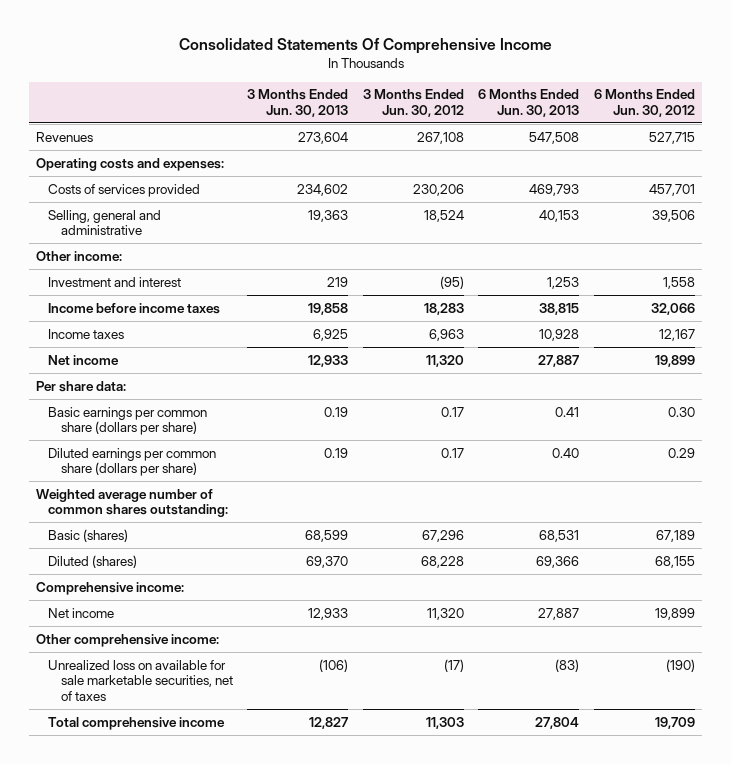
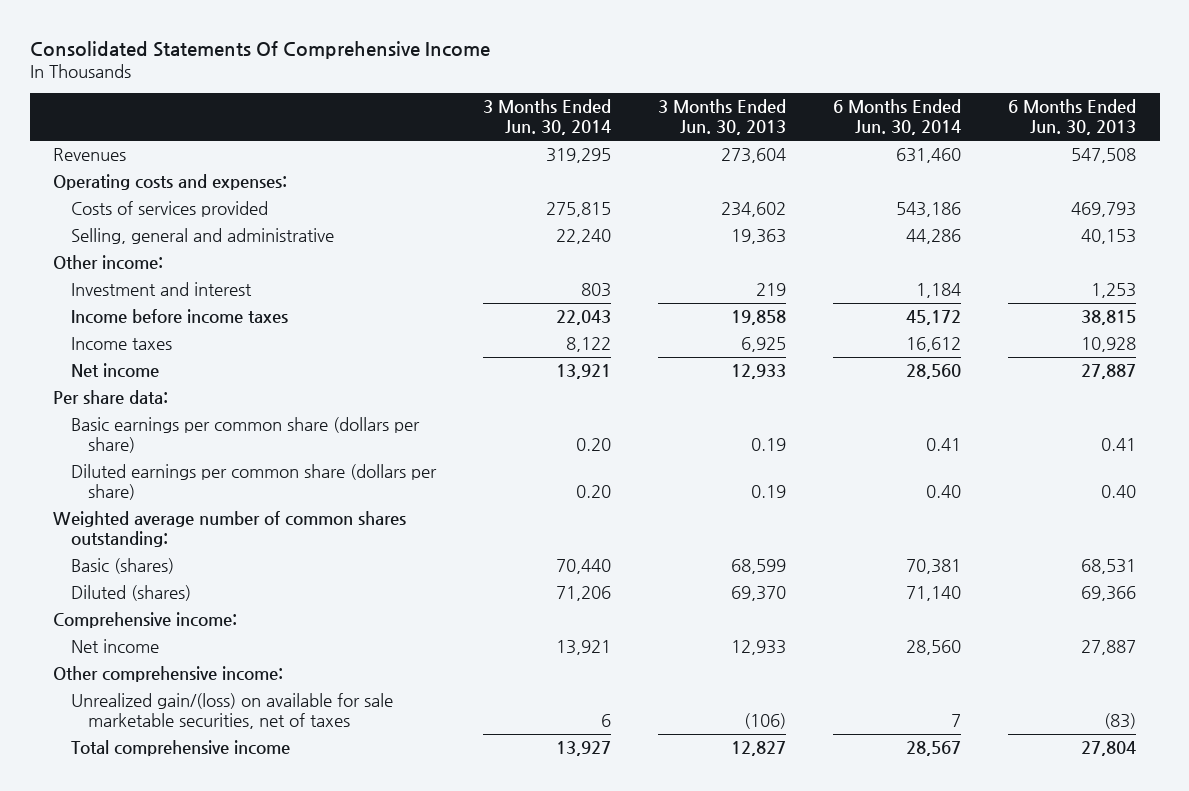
- | 3 Months Ended Jun. 30, 2013 | 3 Months Ended Jun. 30, 2012 | 6 Months Ended Jun. 30, 2013 | 6 Months Ended Jun. 30, 2012
+ | 3 Months Ended Jun. 30, 2014 | 3 Months Ended Jun. 30, 2013 | 6 Months Ended Jun. 30, 2014 | 6 Months Ended Jun. 30, 2013
- Unrealized loss on available for sale marketable securities, net of taxes | (106) | (17) | (83) | (190)
+ Unrealized gain/(loss) on available for sale marketable securities, net of taxes | 6 | (106) | 7 | (83)

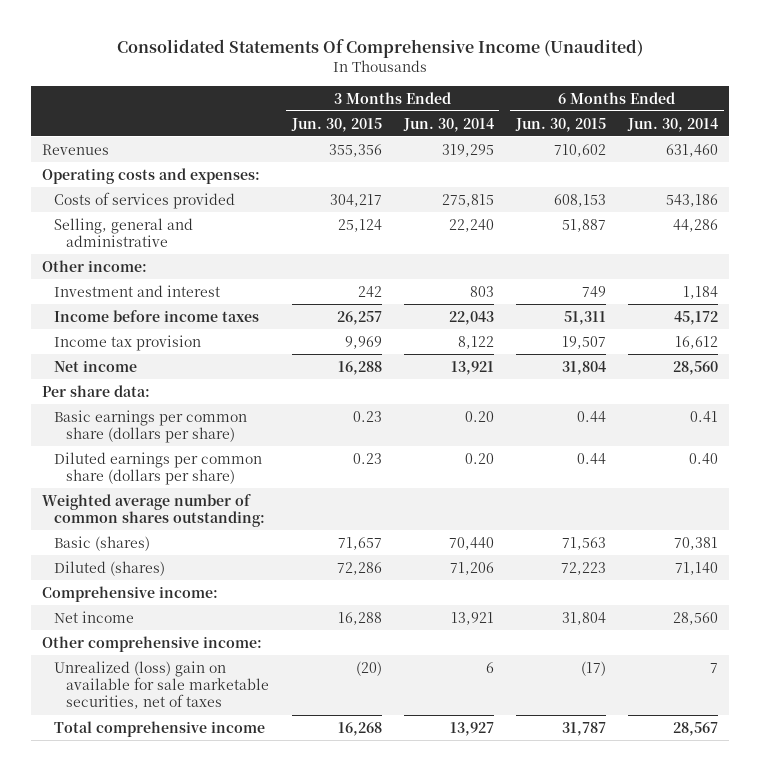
- Consolidated Statements Of Comprehensive Income
+ Consolidated Statements Of Comprehensive Income (Unaudited)
- | 3 Months Ended Jun. 30, 2014 | 3 Months Ended Jun. 30, 2013 | 6 Months Ended Jun. 30, 2014 | 6 Months Ended Jun. 30, 2013
+ | 3 Months Ended Jun. 30, 2015 | 3 Months Ended Jun. 30, 2014 | 6 Months Ended Jun. 30, 2015 | 6 Months Ended Jun. 30, 2014
- Income taxes | 8,122 | 6,925 | 16,612 | 10,928
+ Income tax provision | 9,969 | 8,122 | 19,507 | 16,612
- Unrealized gain/(loss) on available for sale marketable securities, net of taxes | 6 | (106) | 7 | (83)
+ Unrealized (loss) gain on available for sale marketable securities, net of taxes | (20) | 6 | (17) | 7

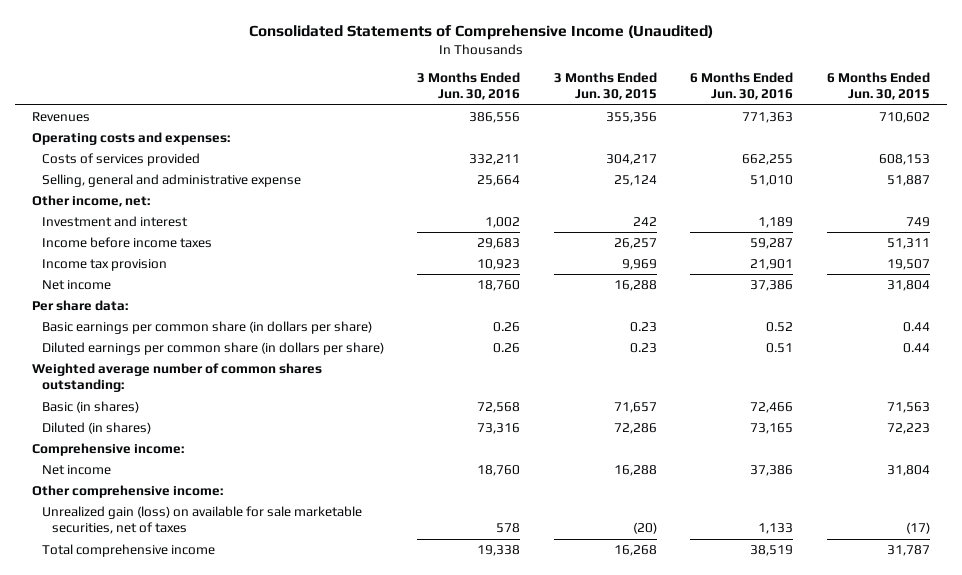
- Consolidated Statements Of Comprehensive Income (Unaudited)
+ Consolidated Statements of Comprehensive Income (Unaudited)
- | 3 Months Ended Jun. 30, 2015 | 3 Months Ended Jun. 30, 2014 | 6 Months Ended Jun. 30, 2015 | 6 Months Ended Jun. 30, 2014
+ | 3 Months Ended Jun. 30, 2016 | 3 Months Ended Jun. 30, 2015 | 6 Months Ended Jun. 30, 2016 | 6 Months Ended Jun. 30, 2015
- Selling, general and administrative | 25,124 | 22,240 | 51,887 | 44,286
- Other income:
+ Selling, general and administrative expense | 25,664 | 25,124 | 51,010 | 51,887
+ Other income, net:
- Basic earnings per common share (dollars per share) | 0.23 | 0.20 | 0.44 | 0.41
- Diluted earnings per common share (dollars per share) | 0.23 | 0.20 | 0.44 | 0.40
+ Basic earnings per common share (in dollars per share) | 0.26 | 0.23 | 0.52 | 0.44
+ Diluted earnings per common share (in dollars per share) | 0.26 | 0.23 | 0.51 | 0.44
- Basic (shares) | 71,657 | 70,440 | 71,563 | 70,381
- Diluted (shares) | 72,286 | 71,206 | 72,223 | 71,140
+ Basic (in shares) | 72,568 | 71,657 | 72,466 | 71,563
+ Diluted (in shares) | 73,316 | 72,286 | 73,165 | 72,223
- Unrealized (loss) gain on available for sale marketable securities, net of taxes | (20) | 6 | (17) | 7
+ Unrealized gain (loss) on available for sale marketable securities, net of taxes | 578 | (20) | 1,133 | (17)

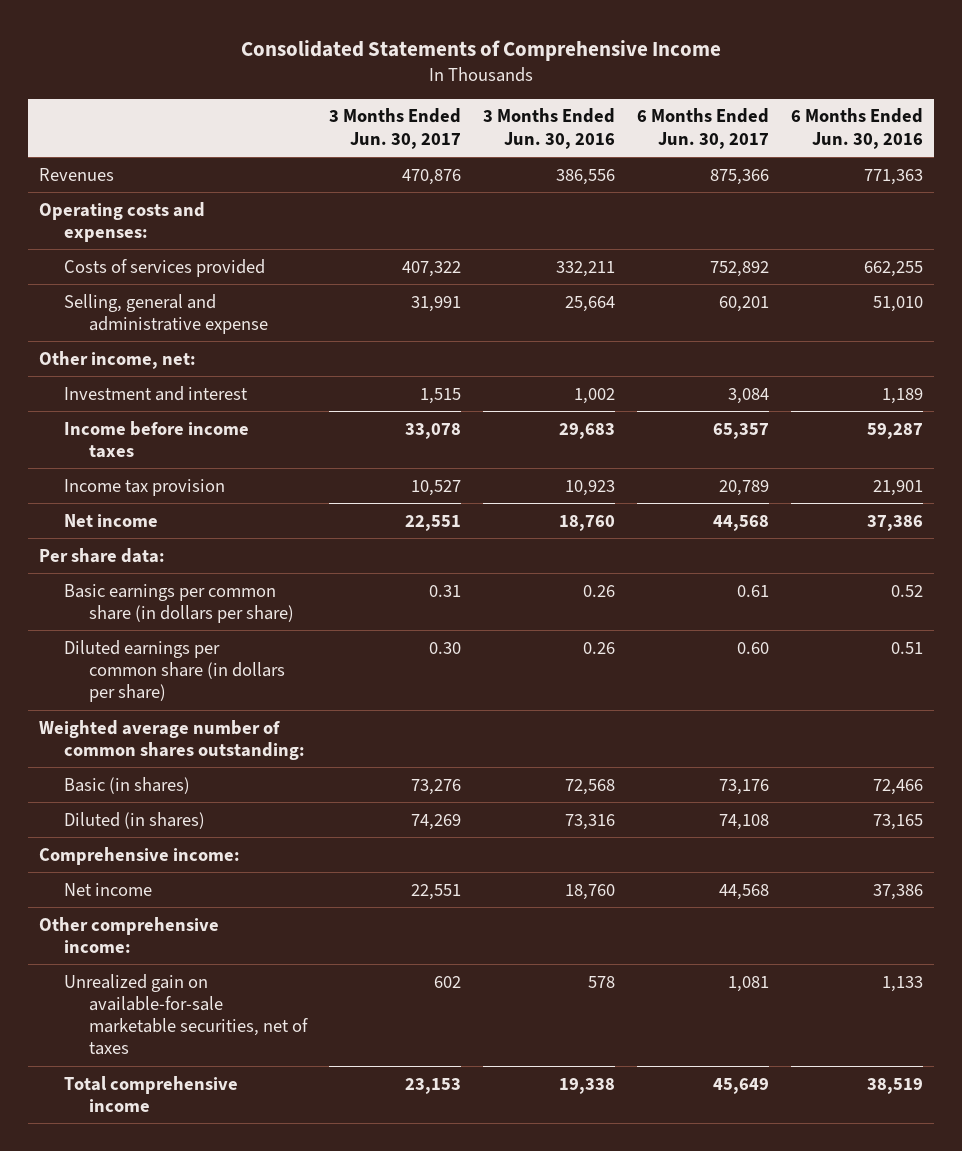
- Consolidated Statements of Comprehensive Income (Unaudited)
+ Consolidated Statements of Comprehensive Income
- | 3 Months Ended Jun. 30, 2016 | 3 Months Ended Jun. 30, 2015 | 6 Months Ended Jun. 30, 2016 | 6 Months Ended Jun. 30, 2015
+ | 3 Months Ended Jun. 30, 2017 | 3 Months Ended Jun. 30, 2016 | 6 Months Ended Jun. 30, 2017 | 6 Months Ended Jun. 30, 2016
- Unrealized gain (loss) on available for sale marketable securities, net of taxes | 578 | (20) | 1,133 | (17)
+ Unrealized gain on available-for-sale marketable securities, net of taxes | 602 | 578 | 1,081 | 1,133

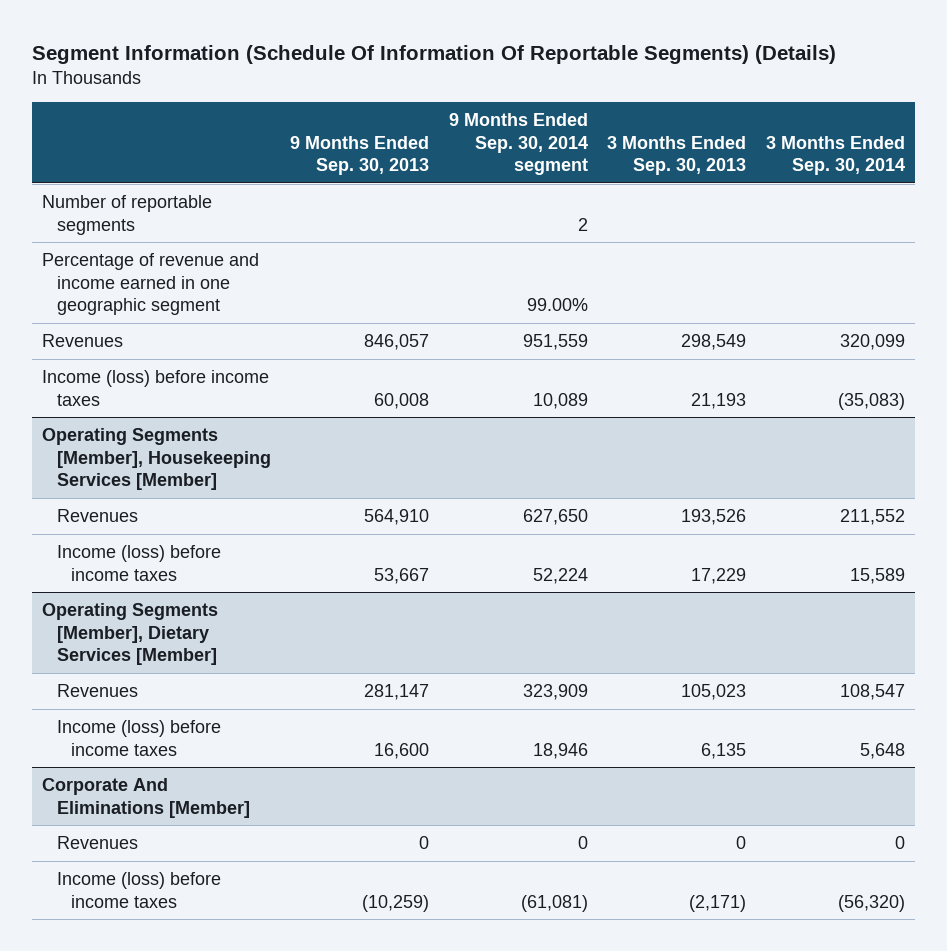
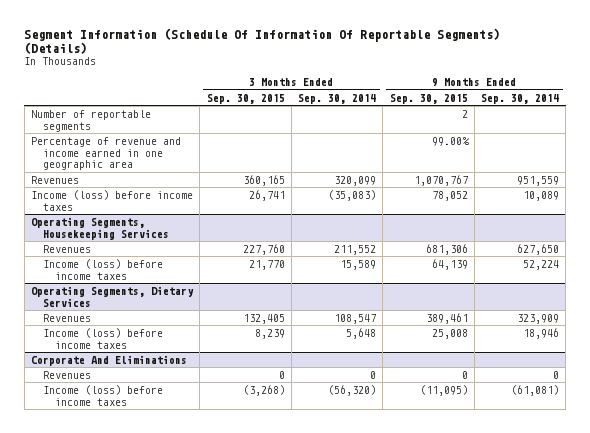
- | 9 Months Ended Sep. 30, 2013 | 9 Months Ended Sep. 30, 2014 segment | 3 Months Ended Sep. 30, 2013 | 3 Months Ended Sep. 30, 2014
+ | 3 Months Ended Sep. 30, 2015 | 3 Months Ended Sep. 30, 2014 | 9 Months Ended Sep. 30, 2015 | 9 Months Ended Sep. 30, 2014
- Percentage of revenue and income earned in one geographic segment | | 99.00% | |
+ Percentage of revenue and income earned in one geographic area | | | 99.00% |
- Operating Segments [Member], Housekeeping Services [Member]
+ Operating Segments, Housekeeping Services
- Operating Segments [Member], Dietary Services [Member]
+ Operating Segments, Dietary Services
- Corporate And Eliminations [Member]
+ Corporate And Eliminations

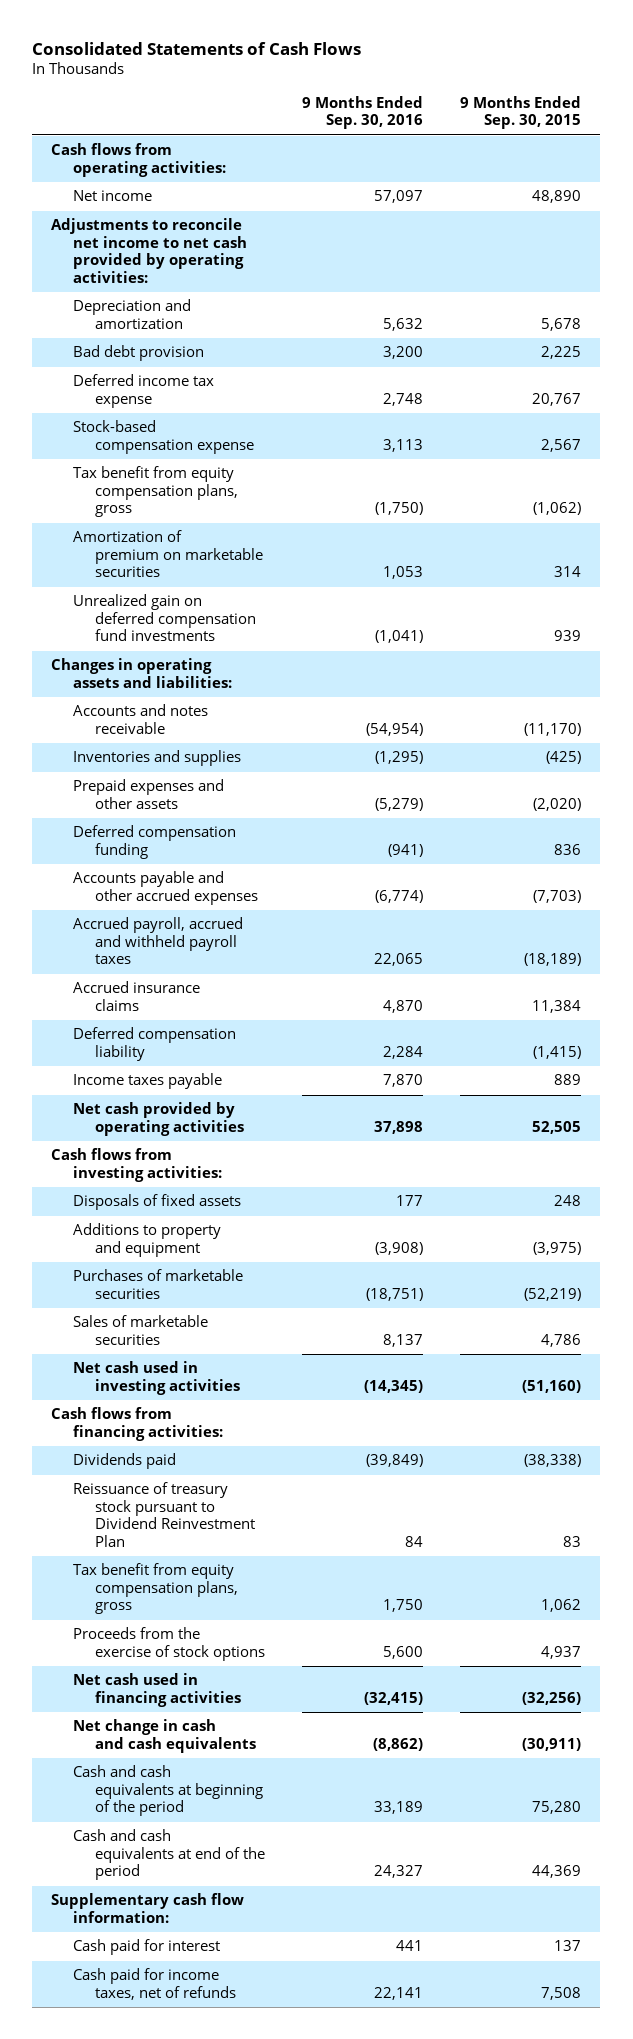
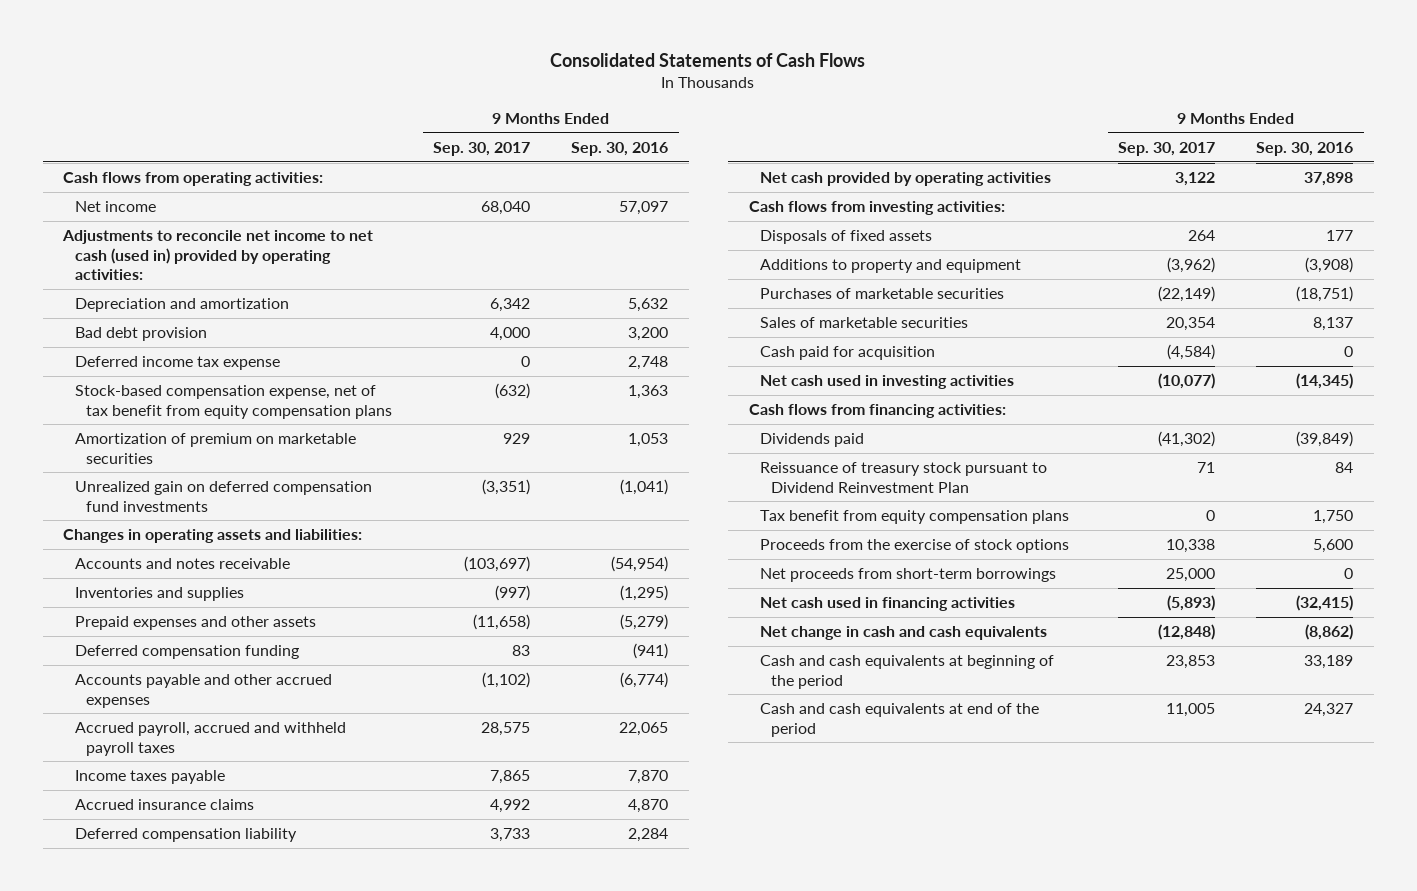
- | 9 Months Ended Sep. 30, 2016 | 9 Months Ended Sep. 30, 2015
+ | 9 Months Ended Sep. 30, 2017 | 9 Months Ended Sep. 30, 2016
- Adjustments to reconcile net income to net cash provided by operating activities:
+ Adjustments to reconcile net income to net cash (used in) provided by operating activities:
- Stock-based compensation expense | 3,113 | 2,567
- Tax benefit from equity compensation plans, gross | (1,750) | (1,062)
+ Stock-based compensation expense, net of tax benefit from equity compensation plans | (632) | 1,363
moved up: Income taxes payable | 7,865 | 7,870
+ Cash paid for acquisition | (4,584) | 0
- Tax benefit from equity compensation plans, gross | 1,750 | 1,062
+ Tax benefit from equity compensation plans | 0 | 1,750
+ Net proceeds from short-term borrowings | 25,000 | 0
- Supplementary cash flow information:
- Cash paid for interest | 441 | 137
- Cash paid for income taxes, net of refunds | 22,141 | 7,508

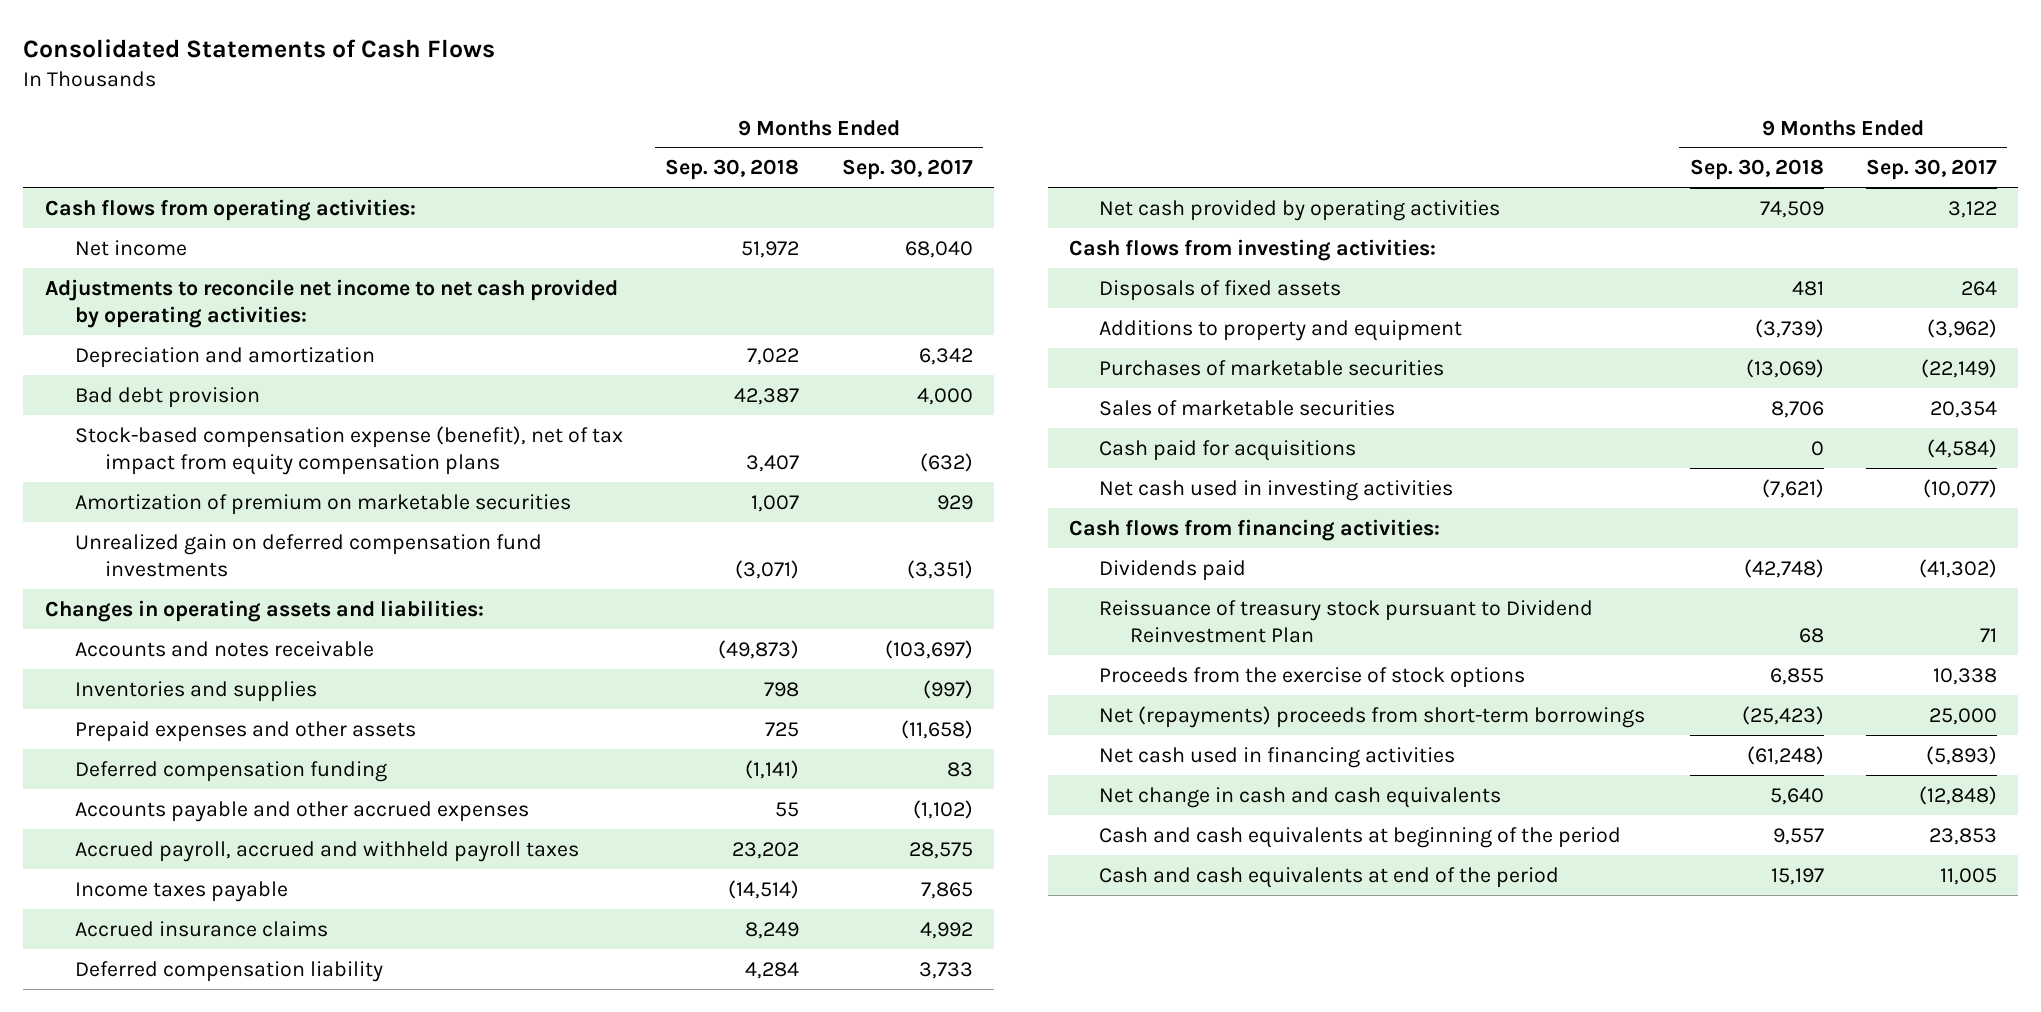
- | 9 Months Ended Sep. 30, 2017 | 9 Months Ended Sep. 30, 2016
+ | 9 Months Ended Sep. 30, 2018 | 9 Months Ended Sep. 30, 2017
- Adjustments to reconcile net income to net cash (used in) provided by operating activities:
+ Adjustments to reconcile net income to net cash provided by operating activities:
- Deferred income tax expense | 0 | 2,748
- Stock-based compensation expense, net of tax benefit from equity compensation plans | (632) | 1,363
+ Stock-based compensation expense (benefit), net of tax impact from equity compensation plans | 3,407 | (632)
- Cash paid for acquisition | (4,584) | 0
+ Cash paid for acquisitions | 0 | (4,584)
- Tax benefit from equity compensation plans | 0 | 1,750
- Net proceeds from short-term borrowings | 25,000 | 0
+ Net (repayments) proceeds from short-term borrowings | (25,423) | 25,000

